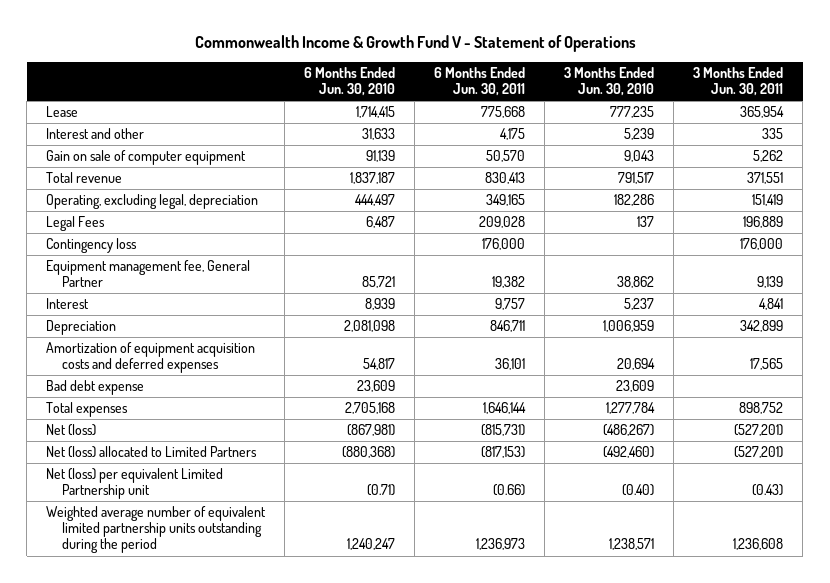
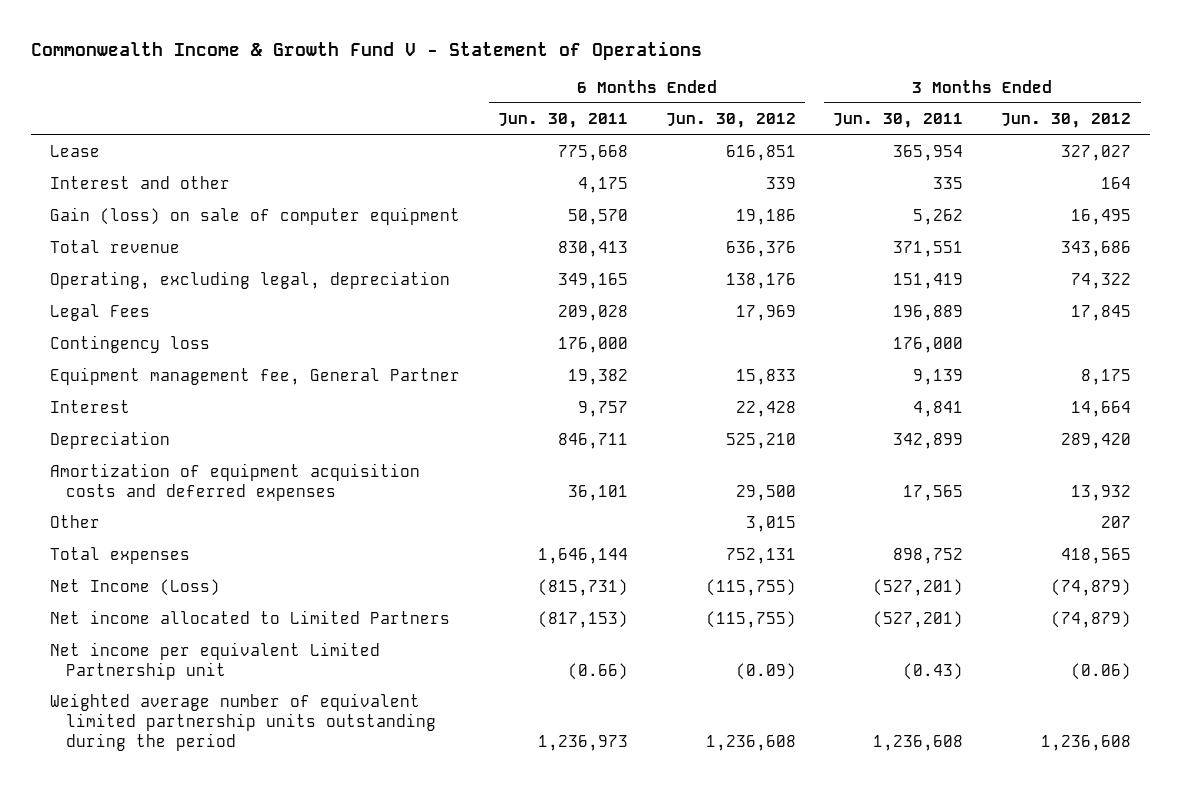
- | 6 Months Ended Jun. 30, 2010 | 6 Months Ended Jun. 30, 2011 | 3 Months Ended Jun. 30, 2010 | 3 Months Ended Jun. 30, 2011
+ | 6 Months Ended Jun. 30, 2011 | 6 Months Ended Jun. 30, 2012 | 3 Months Ended Jun. 30, 2011 | 3 Months Ended Jun. 30, 2012
- Gain on sale of computer equipment | 91,139 | 50,570 | 9,043 | 5,262
+ Gain (loss) on sale of computer equipment | 50,570 | 19,186 | 5,262 | 16,495
- Bad debt expense | 23,609 | | 23,609 |
+ Other | | 3,015 | | 207
- Net (loss) | (867,981) | (815,731) | (486,267) | (527,201)
- Net (loss) allocated to Limited Partners | (880,368) | (817,153) | (492,460) | (527,201)
- Net (loss) per equivalent Limited Partnership unit | (0.71) | (0.66) | (0.40) | (0.43)
+ Net Income (Loss) | (815,731) | (115,755) | (527,201) | (74,879)
+ Net income allocated to Limited Partners | (817,153) | (115,755) | (527,201) | (74,879)
+ Net income per equivalent Limited Partnership unit | (0.66) | (0.09) | (0.43) | (0.06)

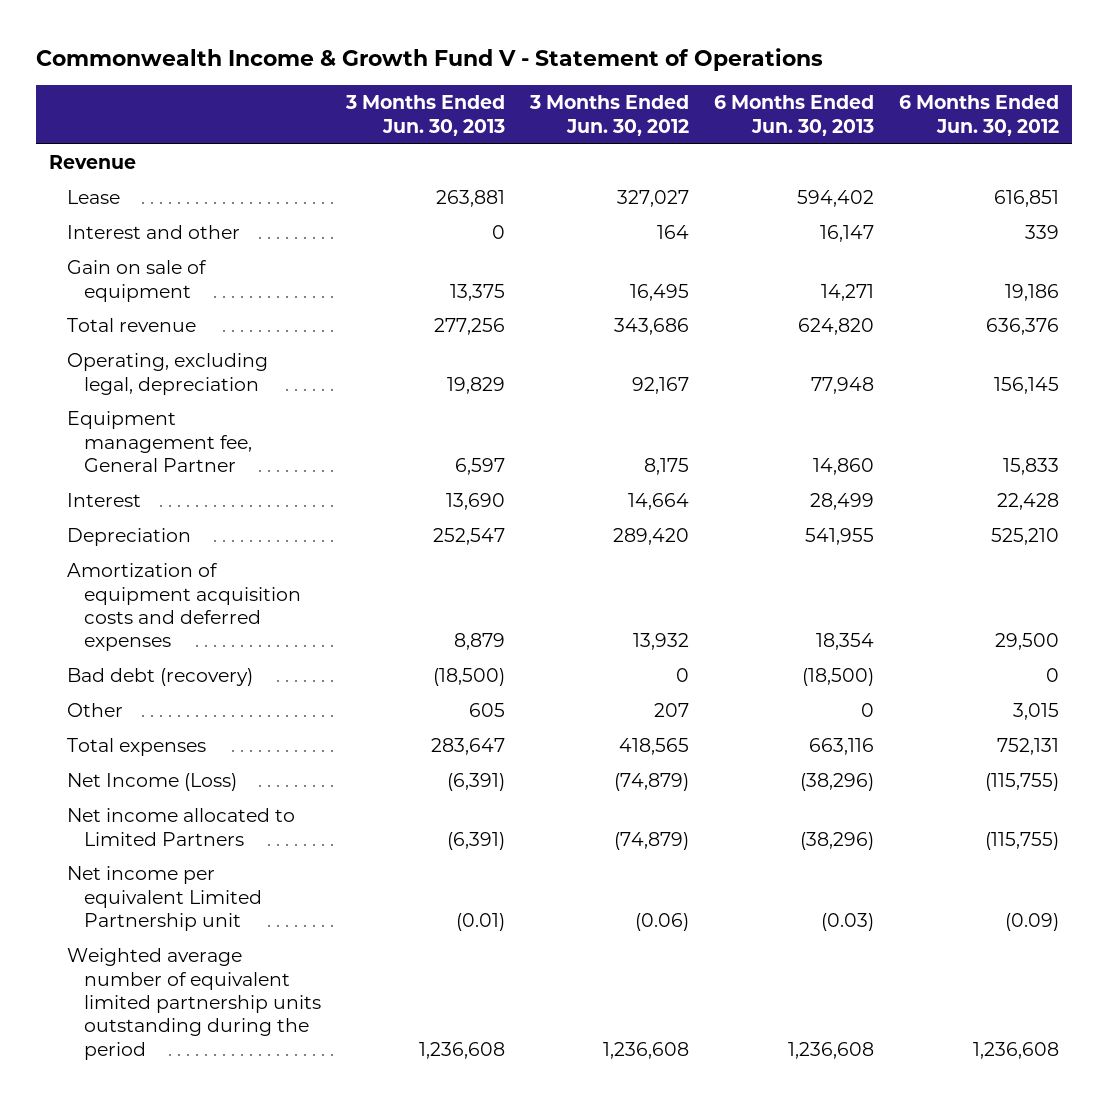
- | 6 Months Ended Jun. 30, 2011 | 6 Months Ended Jun. 30, 2012 | 3 Months Ended Jun. 30, 2011 | 3 Months Ended Jun. 30, 2012
+ | 3 Months Ended Jun. 30, 2013 | 3 Months Ended Jun. 30, 2012 | 6 Months Ended Jun. 30, 2013 | 6 Months Ended Jun. 30, 2012
+ Revenue
- Gain (loss) on sale of computer equipment | 50,570 | 19,186 | 5,262 | 16,495
+ Gain on sale of equipment | 13,375 | 16,495 | 14,271 | 19,186
- Operating, excluding legal, depreciation | 349,165 | 138,176 | 151,419 | 74,322
- Legal Fees | 209,028 | 17,969 | 196,889 | 17,845
- Contingency loss | 176,000 | | 176,000 |
+ Operating, excluding legal, depreciation | 19,829 | 92,167 | 77,948 | 156,145
+ Bad debt (recovery) | (18,500) | 0 | (18,500) | 0

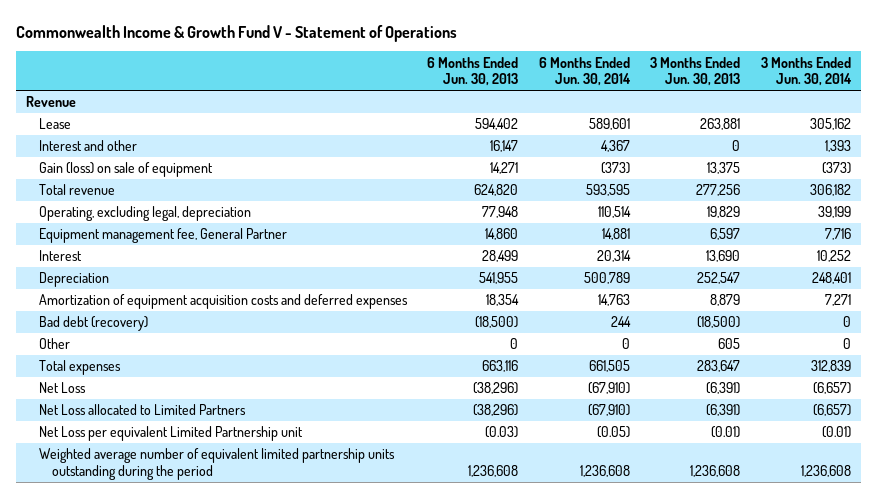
- | 3 Months Ended Jun. 30, 2013 | 3 Months Ended Jun. 30, 2012 | 6 Months Ended Jun. 30, 2013 | 6 Months Ended Jun. 30, 2012
+ | 6 Months Ended Jun. 30, 2013 | 6 Months Ended Jun. 30, 2014 | 3 Months Ended Jun. 30, 2013 | 3 Months Ended Jun. 30, 2014
- Gain on sale of equipment | 13,375 | 16,495 | 14,271 | 19,186
+ Gain (loss) on sale of equipment | 14,271 | (373) | 13,375 | (373)
- Net Income (Loss) | (6,391) | (74,879) | (38,296) | (115,755)
- Net income allocated to Limited Partners | (6,391) | (74,879) | (38,296) | (115,755)
- Net income per equivalent Limited Partnership unit | (0.01) | (0.06) | (0.03) | (0.09)
+ Net Loss | (38,296) | (67,910) | (6,391) | (6,657)
+ Net Loss allocated to Limited Partners | (38,296) | (67,910) | (6,391) | (6,657)
+ Net Loss per equivalent Limited Partnership unit | (0.03) | (0.05) | (0.01) | (0.01)

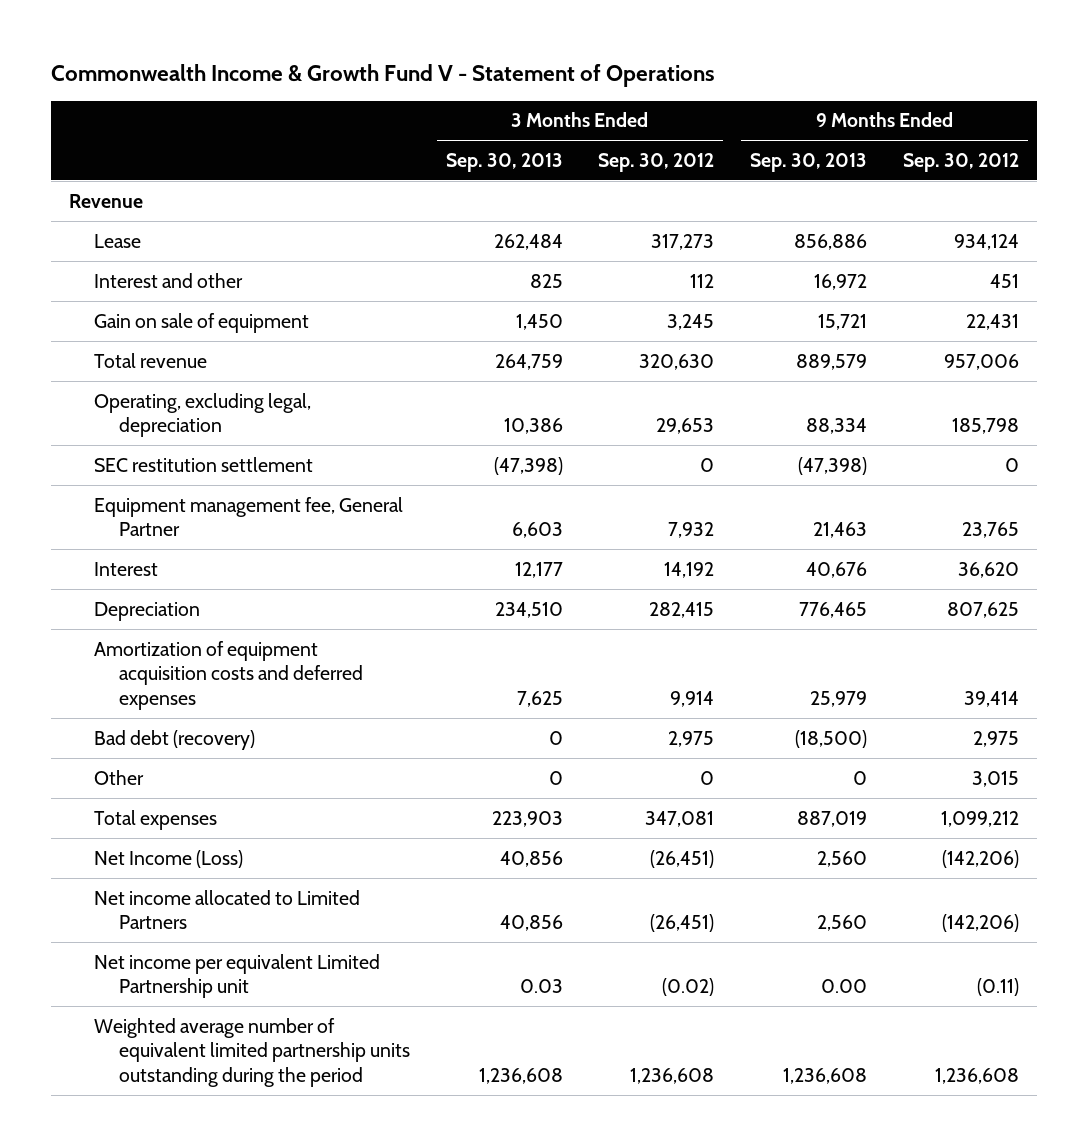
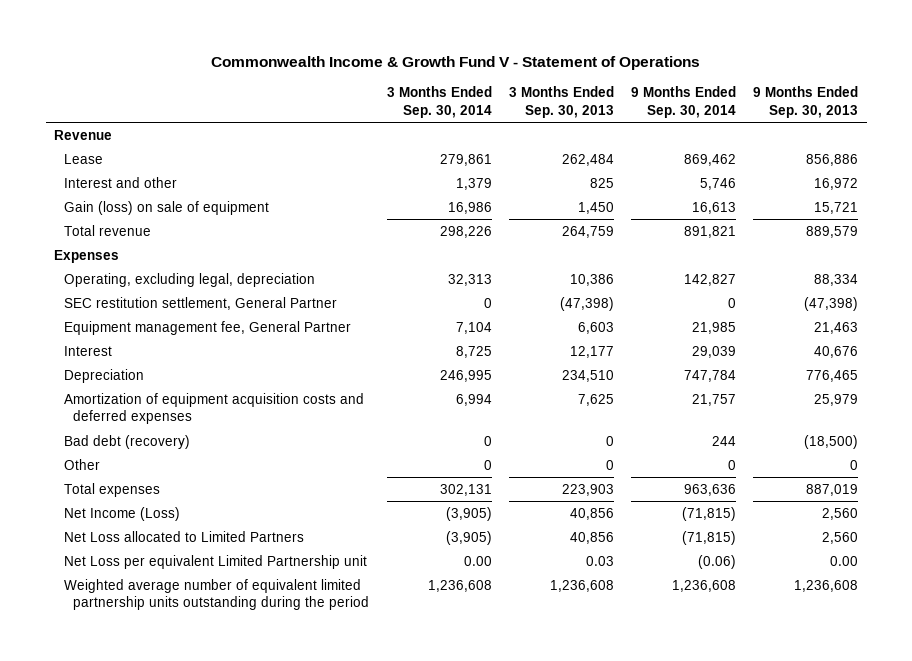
- | 3 Months Ended Sep. 30, 2013 | 3 Months Ended Sep. 30, 2012 | 9 Months Ended Sep. 30, 2013 | 9 Months Ended Sep. 30, 2012
+ | 3 Months Ended Sep. 30, 2014 | 3 Months Ended Sep. 30, 2013 | 9 Months Ended Sep. 30, 2014 | 9 Months Ended Sep. 30, 2013
- Gain on sale of equipment | 1,450 | 3,245 | 15,721 | 22,431
+ Gain (loss) on sale of equipment | 16,986 | 1,450 | 16,613 | 15,721
+ Expenses
- SEC restitution settlement | (47,398) | 0 | (47,398) | 0
+ SEC restitution settlement, General Partner | 0 | (47,398) | 0 | (47,398)
- Net income allocated to Limited Partners | 40,856 | (26,451) | 2,560 | (142,206)
- Net income per equivalent Limited Partnership unit | 0.03 | (0.02) | 0.00 | (0.11)
+ Net Loss allocated to Limited Partners | (3,905) | 40,856 | (71,815) | 2,560
+ Net Loss per equivalent Limited Partnership unit | 0.00 | 0.03 | (0.06) | 0.00

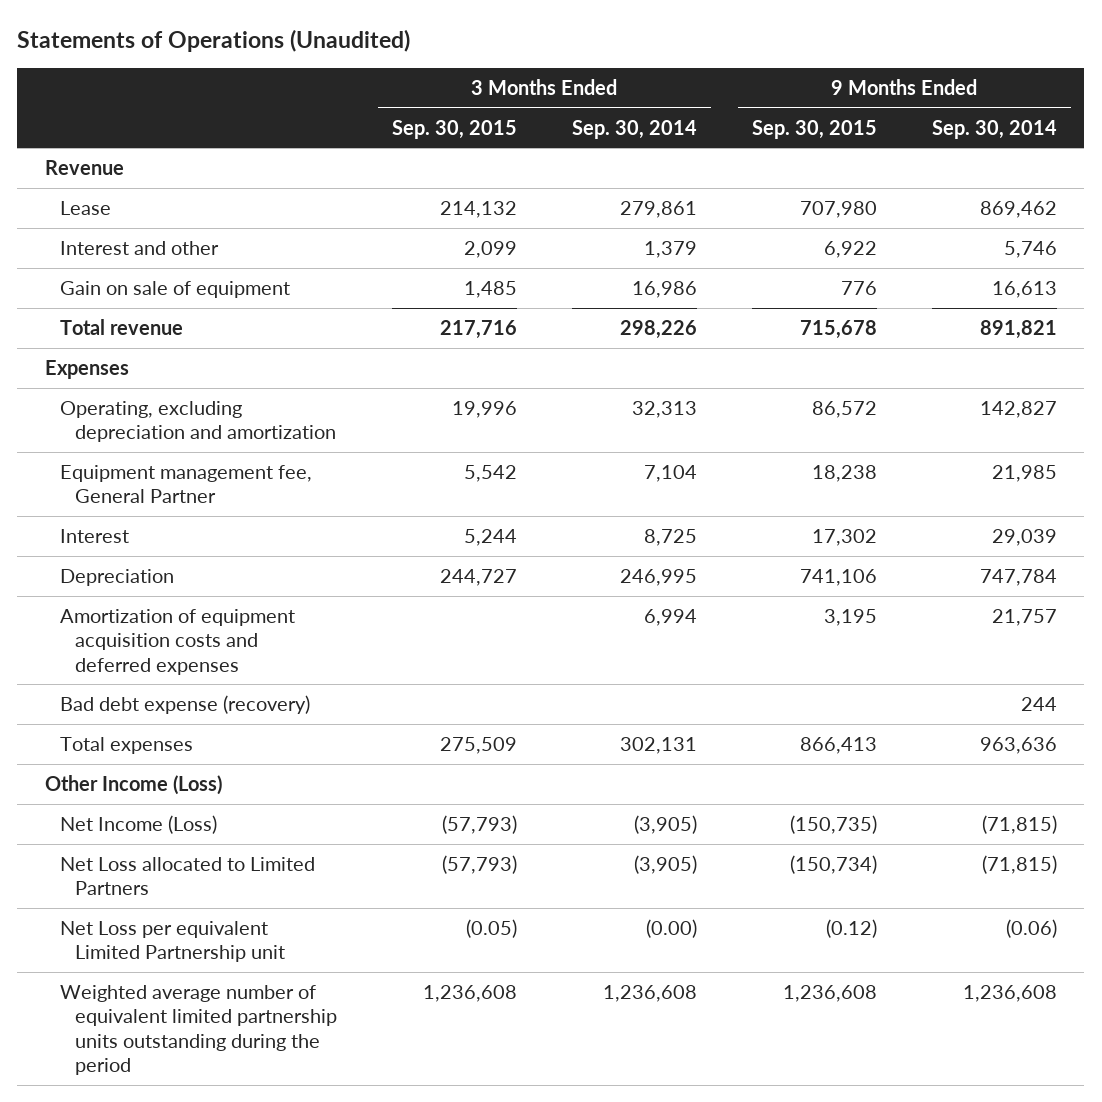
- Commonwealth Income & Growth Fund V - Statement of Operations
+ Statements of Operations (Unaudited)
- | 3 Months Ended Sep. 30, 2014 | 3 Months Ended Sep. 30, 2013 | 9 Months Ended Sep. 30, 2014 | 9 Months Ended Sep. 30, 2013
+ | 3 Months Ended Sep. 30, 2015 | 3 Months Ended Sep. 30, 2014 | 9 Months Ended Sep. 30, 2015 | 9 Months Ended Sep. 30, 2014
- Gain (loss) on sale of equipment | 16,986 | 1,450 | 16,613 | 15,721
+ Gain on sale of equipment | 1,485 | 16,986 | 776 | 16,613
- Operating, excluding legal, depreciation | 32,313 | 10,386 | 142,827 | 88,334
- SEC restitution settlement, General Partner | 0 | (47,398) | 0 | (47,398)
+ Operating, excluding depreciation and amortization | 19,996 | 32,313 | 86,572 | 142,827
- Bad debt (recovery) | 0 | 0 | 244 | (18,500)
- Other | 0 | 0 | 0 | 0
+ Bad debt expense (recovery) | | | | 244
+ Other Income (Loss)
- Net Loss per equivalent Limited Partnership unit | 0.00 | 0.03 | (0.06) | 0.00
+ Net Loss per equivalent Limited Partnership unit | (0.05) | (0.00) | (0.12) | (0.06)

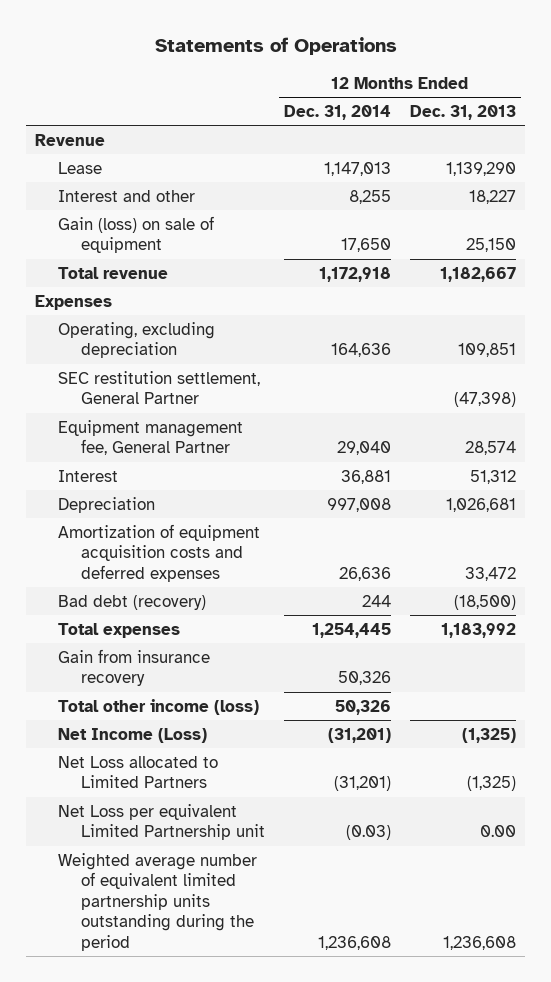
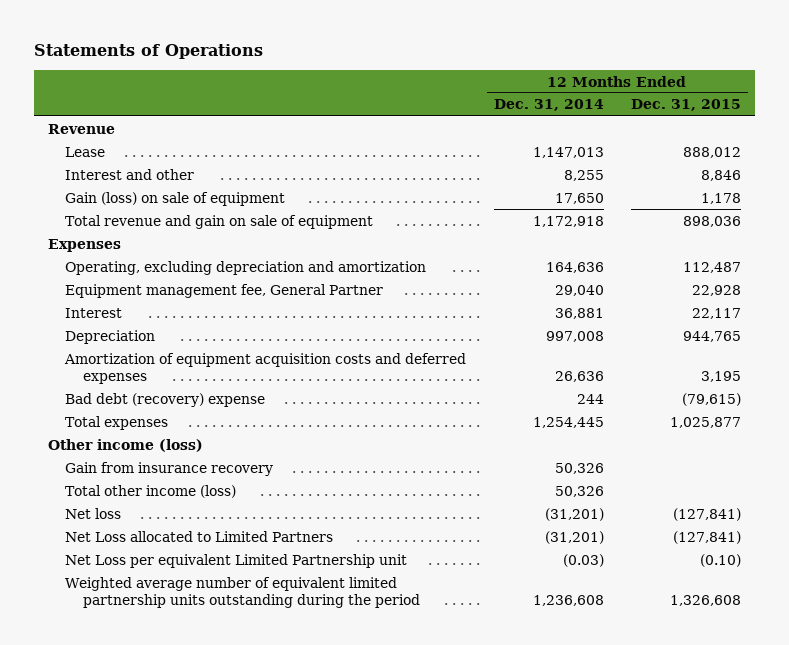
- | 12 Months Ended Dec. 31, 2014 | 12 Months Ended Dec. 31, 2013
+ | 12 Months Ended Dec. 31, 2014 | 12 Months Ended Dec. 31, 2015
- Total revenue | 1,172,918 | 1,182,667
+ Total revenue and gain on sale of equipment | 1,172,918 | 898,036
- Operating, excluding depreciation | 164,636 | 109,851
- SEC restitution settlement, General Partner | | (47,398)
+ Operating, excluding depreciation and amortization | 164,636 | 112,487
- Bad debt (recovery) | 244 | (18,500)
+ Bad debt (recovery) expense | 244 | (79,615)
+ Other income (loss)
- Net Income (Loss) | (31,201) | (1,325)
+ Net loss | (31,201) | (127,841)

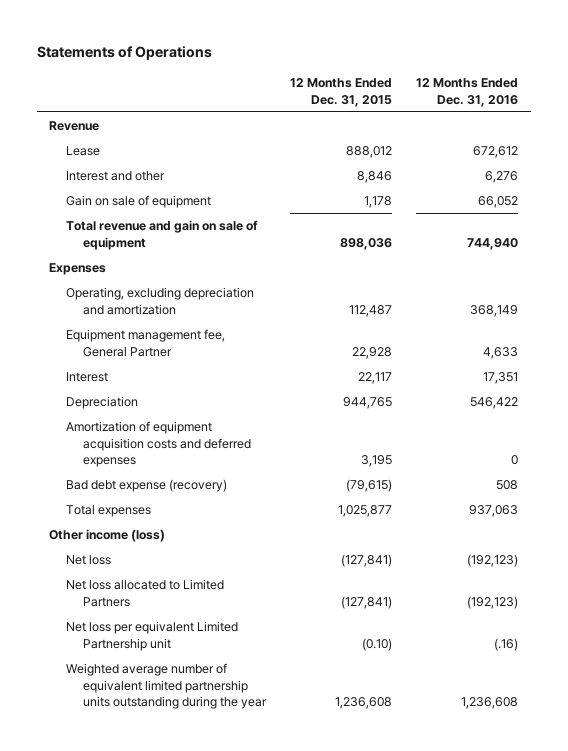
- | 12 Months Ended Dec. 31, 2014 | 12 Months Ended Dec. 31, 2015
+ | 12 Months Ended Dec. 31, 2015 | 12 Months Ended Dec. 31, 2016
- Gain (loss) on sale of equipment | 17,650 | 1,178
+ Gain on sale of equipment | 1,178 | 66,052
- Bad debt (recovery) expense | 244 | (79,615)
+ Bad debt expense (recovery) | (79,615) | 508
- Gain from insurance recovery | 50,326 |
- Total other income (loss) | 50,326 |
- Net Loss allocated to Limited Partners | (31,201) | (127,841)
- Net Loss per equivalent Limited Partnership unit | (0.03) | (0.10)
- Weighted average number of equivalent limited partnership units outstanding during the period | 1,236,608 | 1,326,608
+ Net loss allocated to Limited Partners | (127,841) | (192,123)
+ Net loss per equivalent Limited Partnership unit | (0.10) | (.16)
+ Weighted average number of equivalent limited partnership units outstanding during the year | 1,236,608 | 1,236,608

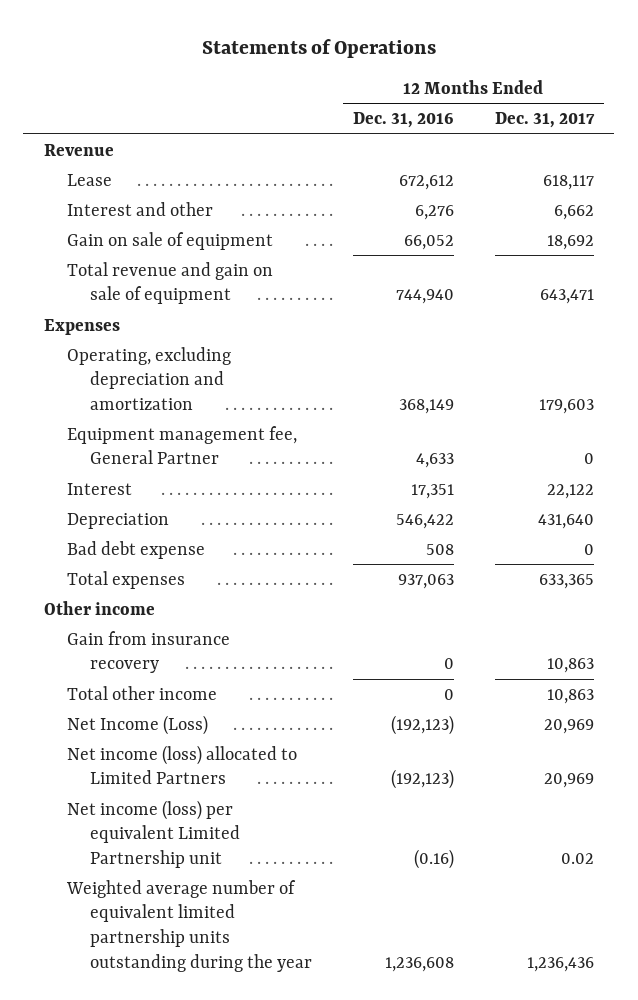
- | 12 Months Ended Dec. 31, 2015 | 12 Months Ended Dec. 31, 2016
+ | 12 Months Ended Dec. 31, 2016 | 12 Months Ended Dec. 31, 2017
- Amortization of equipment acquisition costs and deferred expenses | 3,195 | 0
- Bad debt expense (recovery) | (79,615) | 508
+ Bad debt expense | 508 | 0
- Other income (loss)
- Net loss | (127,841) | (192,123)
- Net loss allocated to Limited Partners | (127,841) | (192,123)
- Net loss per equivalent Limited Partnership unit | (0.10) | (.16)
+ Other income
+ Gain from insurance recovery | 0 | 10,863
+ Total other income | 0 | 10,863
+ Net Income (Loss) | (192,123) | 20,969
+ Net income (loss) allocated to Limited Partners | (192,123) | 20,969
+ Net income (loss) per equivalent Limited Partnership unit | (0.16) | 0.02

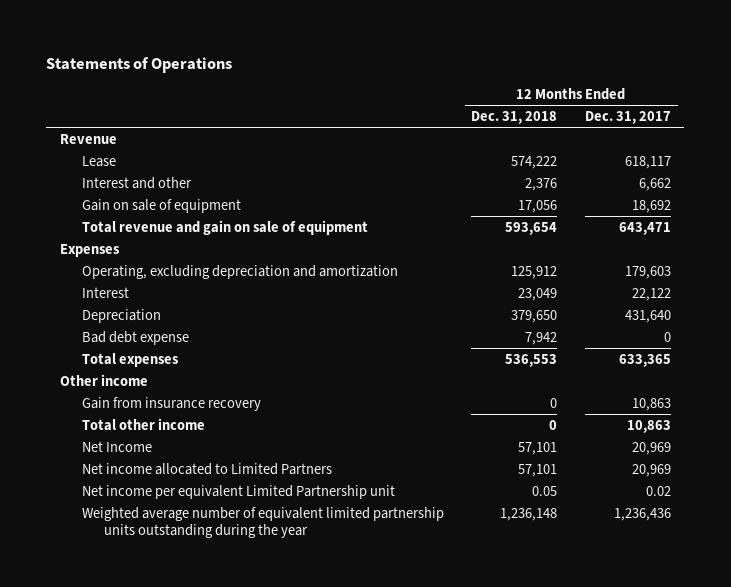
- | 12 Months Ended Dec. 31, 2016 | 12 Months Ended Dec. 31, 2017
+ | 12 Months Ended Dec. 31, 2018 | 12 Months Ended Dec. 31, 2017
- Equipment management fee, General Partner | 4,633 | 0
- Net Income (Loss) | (192,123) | 20,969
- Net income (loss) allocated to Limited Partners | (192,123) | 20,969
- Net income (loss) per equivalent Limited Partnership unit | (0.16) | 0.02
+ Net Income | 57,101 | 20,969
+ Net income allocated to Limited Partners | 57,101 | 20,969
+ Net income per equivalent Limited Partnership unit | 0.05 | 0.02

